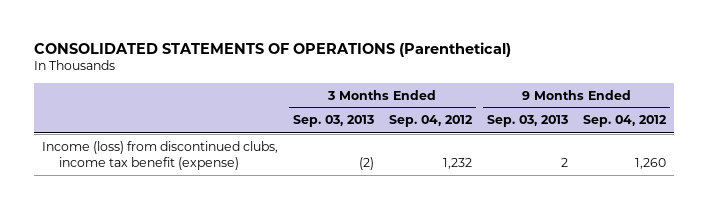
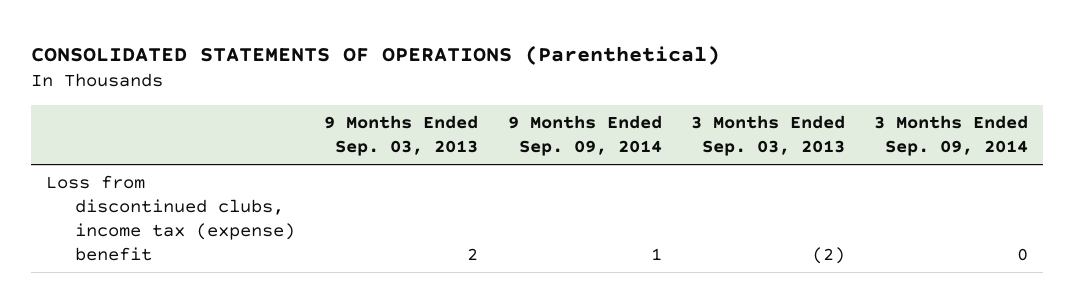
- | 3 Months Ended Sep. 03, 2013 | 3 Months Ended Sep. 04, 2012 | 9 Months Ended Sep. 03, 2013 | 9 Months Ended Sep. 04, 2012
+ | 9 Months Ended Sep. 03, 2013 | 9 Months Ended Sep. 09, 2014 | 3 Months Ended Sep. 03, 2013 | 3 Months Ended Sep. 09, 2014
- Income (loss) from discontinued clubs, income tax benefit (expense) | (2) | 1,232 | 2 | 1,260
+ Loss from discontinued clubs, income tax (expense) benefit | 2 | 1 | (2) | 0

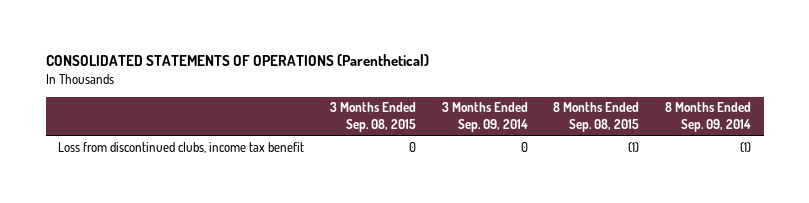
- | 9 Months Ended Sep. 03, 2013 | 9 Months Ended Sep. 09, 2014 | 3 Months Ended Sep. 03, 2013 | 3 Months Ended Sep. 09, 2014
+ | 3 Months Ended Sep. 08, 2015 | 3 Months Ended Sep. 09, 2014 | 8 Months Ended Sep. 08, 2015 | 8 Months Ended Sep. 09, 2014
- Loss from discontinued clubs, income tax (expense) benefit | 2 | 1 | (2) | 0
+ Loss from discontinued clubs, income tax benefit | 0 | 0 | (1) | (1)

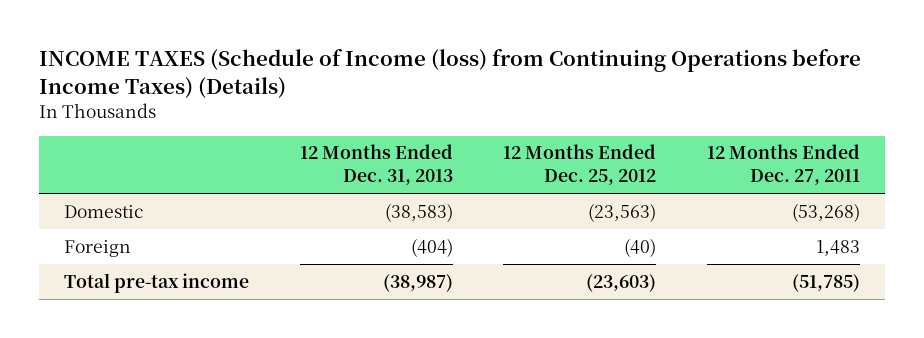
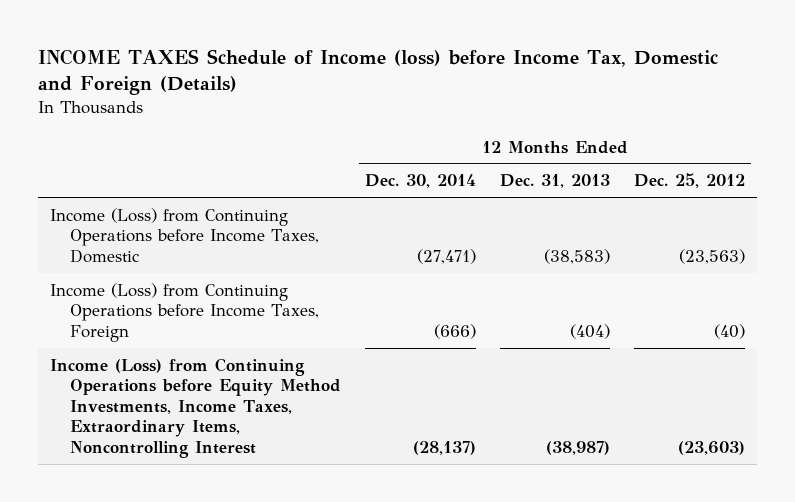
- INCOME TAXES (Schedule of Income (loss) from Continuing Operations before Income Taxes) (Details)
+ INCOME TAXES Schedule of Income (loss) before Income Tax, Domestic and Foreign (Details)
- | 12 Months Ended Dec. 31, 2013 | 12 Months Ended Dec. 25, 2012 | 12 Months Ended Dec. 27, 2011
+ | 12 Months Ended Dec. 30, 2014 | 12 Months Ended Dec. 31, 2013 | 12 Months Ended Dec. 25, 2012
- Domestic | (38,583) | (23,563) | (53,268)
- Foreign | (404) | (40) | 1,483
- Total pre-tax income | (38,987) | (23,603) | (51,785)
+ Income (Loss) from Continuing Operations before Income Taxes, Domestic | (27,471) | (38,583) | (23,563)
+ Income (Loss) from Continuing Operations before Income Taxes, Foreign | (666) | (404) | (40)
+ Income (Loss) from Continuing Operations before Equity Method Investments, Income Taxes, Extraordinary Items, Noncontrolling Interest | (28,137) | (38,987) | (23,603)

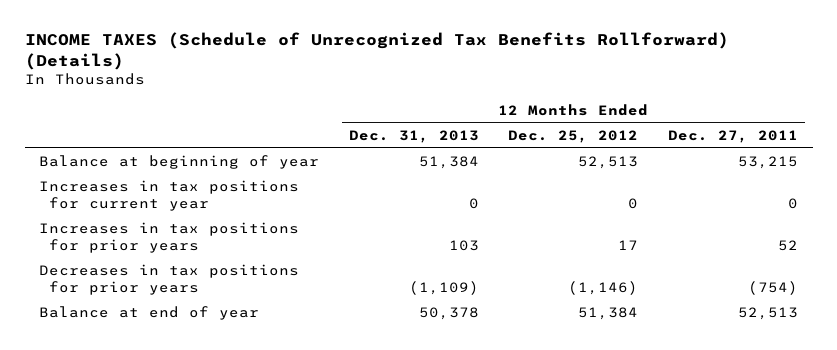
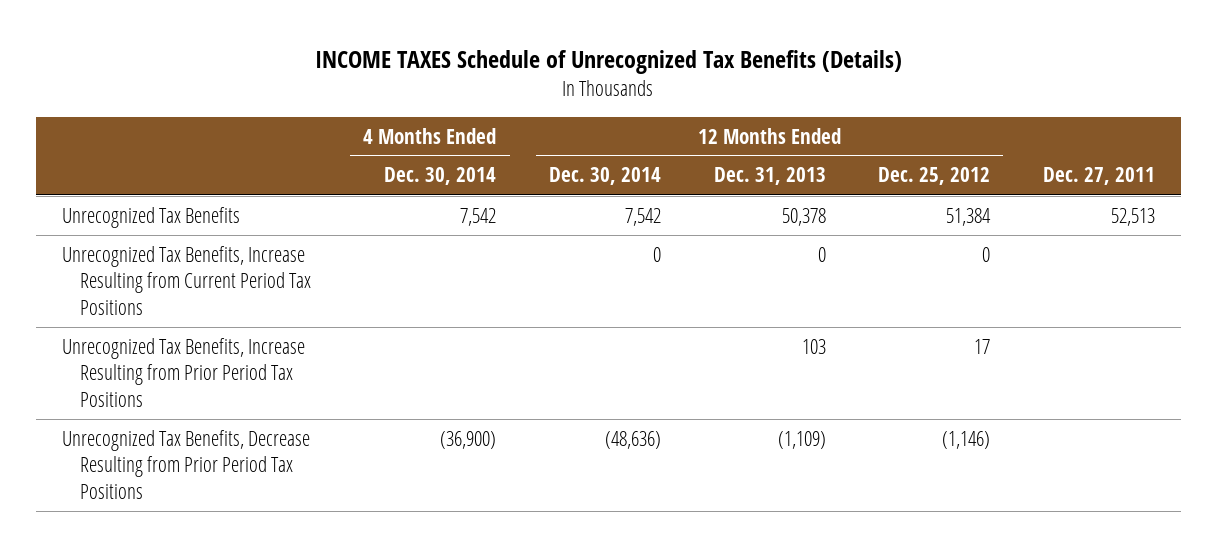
- INCOME TAXES (Schedule of Unrecognized Tax Benefits Rollforward) (Details)
+ INCOME TAXES Schedule of Unrecognized Tax Benefits (Details)
- | 12 Months Ended Dec. 31, 2013 | 12 Months Ended Dec. 25, 2012 | 12 Months Ended Dec. 27, 2011
+ | 4 Months Ended Dec. 30, 2014 | 12 Months Ended Dec. 30, 2014 | 12 Months Ended Dec. 31, 2013 | 12 Months Ended Dec. 25, 2012 | Dec. 27, 2011
- Balance at beginning of year | 51,384 | 52,513 | 53,215
- Increases in tax positions for current year | 0 | 0 | 0
- Increases in tax positions for prior years | 103 | 17 | 52
- Decreases in tax positions for prior years | (1,109) | (1,146) | (754)
- Balance at end of year | 50,378 | 51,384 | 52,513
+ Unrecognized Tax Benefits | 7,542 | 7,542 | 50,378 | 51,384 | 52,513
+ Unrecognized Tax Benefits, Increase Resulting from Current Period Tax Positions | | 0 | 0 | 0 |
+ Unrecognized Tax Benefits, Increase Resulting from Prior Period Tax Positions | | | 103 | 17 |
+ Unrecognized Tax Benefits, Decrease Resulting from Prior Period Tax Positions | (36,900) | (48,636) | (1,109) | (1,146) |

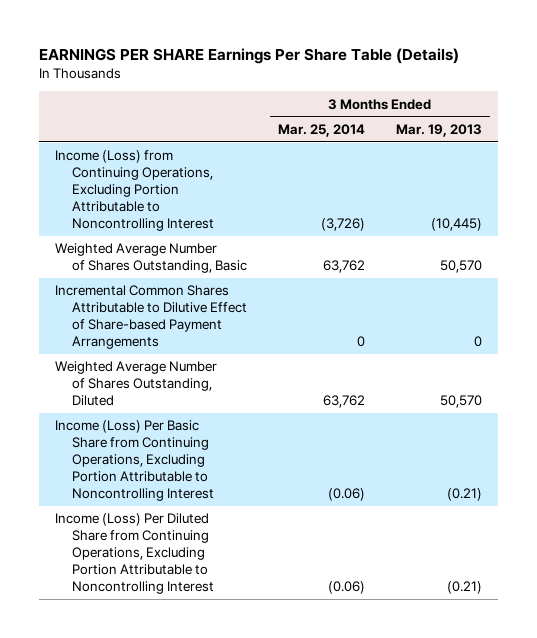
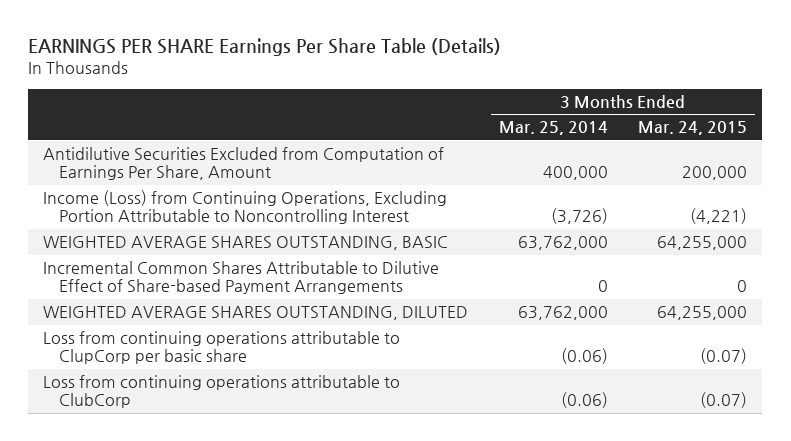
- | 3 Months Ended Mar. 25, 2014 | 3 Months Ended Mar. 19, 2013
+ | 3 Months Ended Mar. 25, 2014 | 3 Months Ended Mar. 24, 2015
+ Antidilutive Securities Excluded from Computation of Earnings Per Share, Amount | 400,000 | 200,000
- Weighted Average Number of Shares Outstanding, Basic | 63,762 | 50,570
+ WEIGHTED AVERAGE SHARES OUTSTANDING, BASIC | 63,762,000 | 64,255,000
- Weighted Average Number of Shares Outstanding, Diluted | 63,762 | 50,570
- Income (Loss) Per Basic Share from Continuing Operations, Excluding Portion Attributable to Noncontrolling Interest | (0.06) | (0.21)
- Income (Loss) Per Diluted Share from Continuing Operations, Excluding Portion Attributable to Noncontrolling Interest | (0.06) | (0.21)
+ WEIGHTED AVERAGE SHARES OUTSTANDING, DILUTED | 63,762,000 | 64,255,000
+ Loss from continuing operations attributable to ClupCorp per basic share | (0.06) | (0.07)
+ Loss from continuing operations attributable to ClubCorp | (0.06) | (0.07)

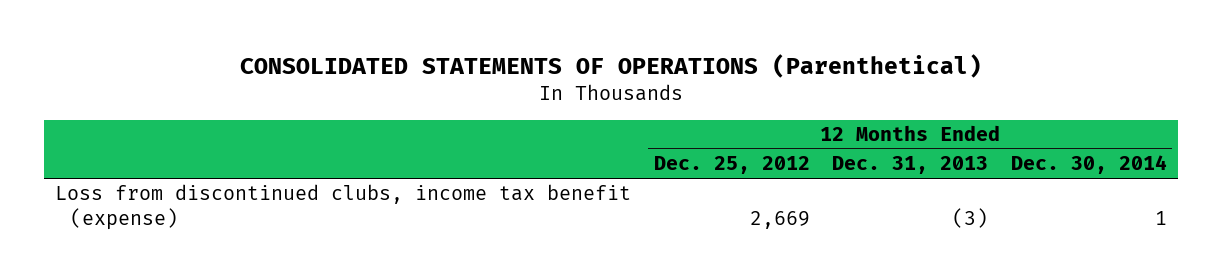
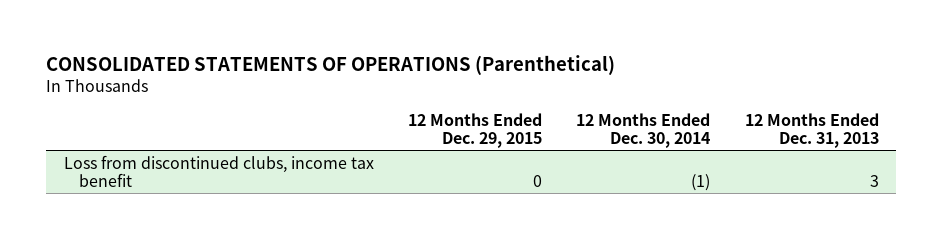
- | 12 Months Ended Dec. 25, 2012 | 12 Months Ended Dec. 31, 2013 | 12 Months Ended Dec. 30, 2014
+ | 12 Months Ended Dec. 29, 2015 | 12 Months Ended Dec. 30, 2014 | 12 Months Ended Dec. 31, 2013
- Loss from discontinued clubs, income tax benefit (expense) | 2,669 | (3) | 1
+ Loss from discontinued clubs, income tax benefit | 0 | (1) | 3

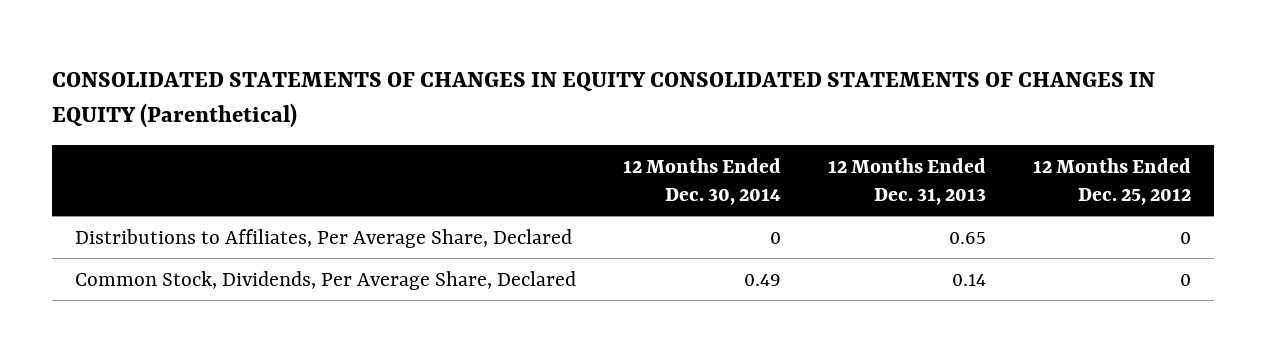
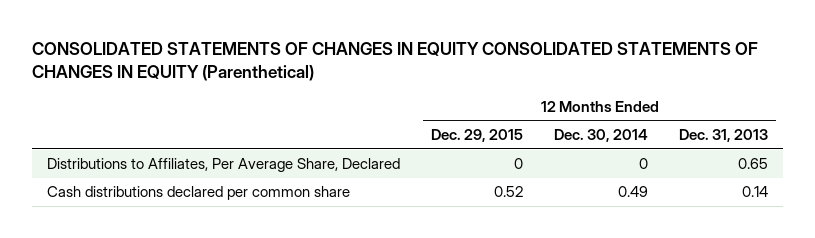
- | 12 Months Ended Dec. 30, 2014 | 12 Months Ended Dec. 31, 2013 | 12 Months Ended Dec. 25, 2012
+ | 12 Months Ended Dec. 29, 2015 | 12 Months Ended Dec. 30, 2014 | 12 Months Ended Dec. 31, 2013
- Common Stock, Dividends, Per Average Share, Declared | 0.49 | 0.14 | 0
+ Cash distributions declared per common share | 0.52 | 0.49 | 0.14

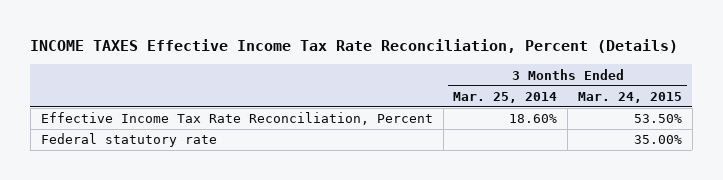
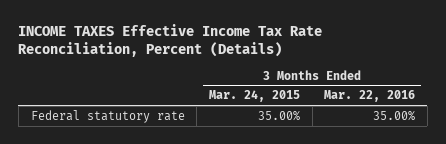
- | 3 Months Ended Mar. 25, 2014 | 3 Months Ended Mar. 24, 2015
+ | 3 Months Ended Mar. 24, 2015 | 3 Months Ended Mar. 22, 2016
- Effective Income Tax Rate Reconciliation, Percent | 18.60% | 53.50%

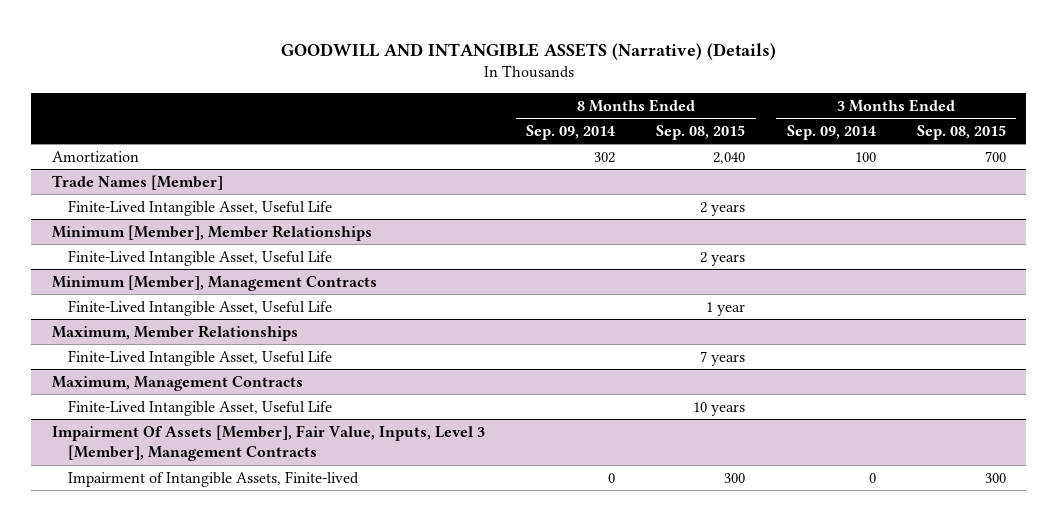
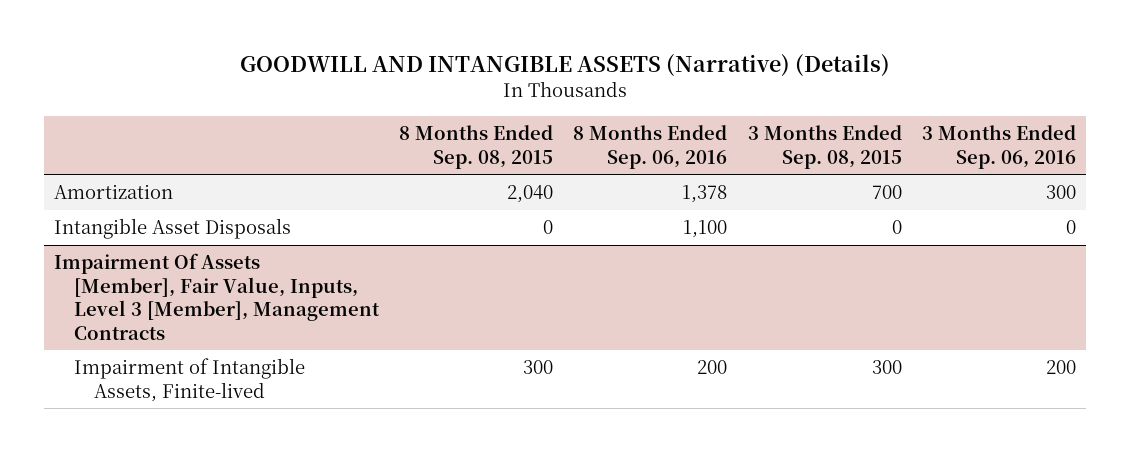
- | 8 Months Ended Sep. 09, 2014 | 8 Months Ended Sep. 08, 2015 | 3 Months Ended Sep. 09, 2014 | 3 Months Ended Sep. 08, 2015
+ | 8 Months Ended Sep. 08, 2015 | 8 Months Ended Sep. 06, 2016 | 3 Months Ended Sep. 08, 2015 | 3 Months Ended Sep. 06, 2016
- Trade Names [Member]
- Finite-Lived Intangible Asset, Useful Life | | 2 years | |
- Minimum [Member], Member Relationships
- Finite-Lived Intangible Asset, Useful Life | | 2 years | |
- Minimum [Member], Management Contracts
- Finite-Lived Intangible Asset, Useful Life | | 1 year | |
- Maximum, Member Relationships
- Finite-Lived Intangible Asset, Useful Life | | 7 years | |
- Maximum, Management Contracts
- Finite-Lived Intangible Asset, Useful Life | | 10 years | |
+ Intangible Asset Disposals | 0 | 1,100 | 0 | 0

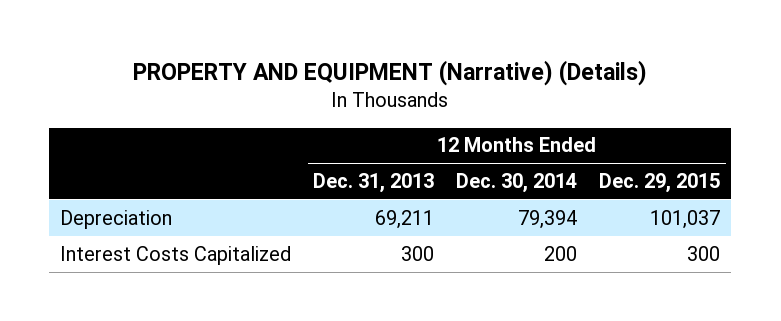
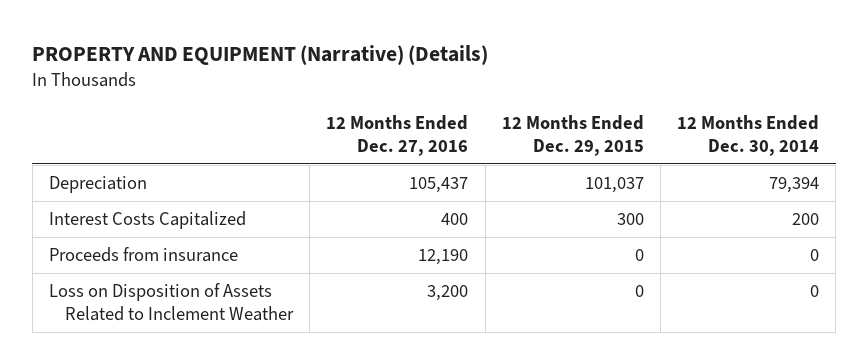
- | 12 Months Ended Dec. 31, 2013 | 12 Months Ended Dec. 30, 2014 | 12 Months Ended Dec. 29, 2015
+ | 12 Months Ended Dec. 27, 2016 | 12 Months Ended Dec. 29, 2015 | 12 Months Ended Dec. 30, 2014
+ Proceeds from insurance | 12,190 | 0 | 0
+ Loss on Disposition of Assets Related to Inclement Weather | 3,200 | 0 | 0

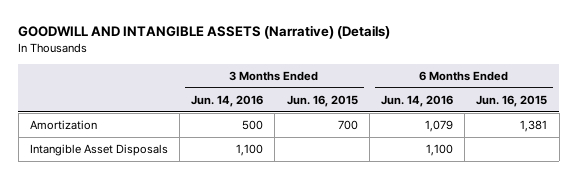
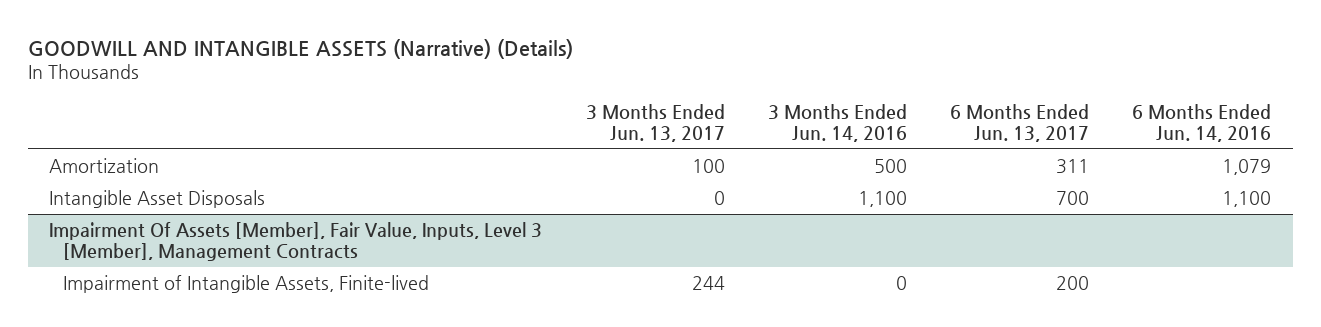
- | 3 Months Ended Jun. 14, 2016 | 3 Months Ended Jun. 16, 2015 | 6 Months Ended Jun. 14, 2016 | 6 Months Ended Jun. 16, 2015
+ | 3 Months Ended Jun. 13, 2017 | 3 Months Ended Jun. 14, 2016 | 6 Months Ended Jun. 13, 2017 | 6 Months Ended Jun. 14, 2016
+ Impairment Of Assets [Member], Fair Value, Inputs, Level 3 [Member], Management Contracts
+ Impairment of Intangible Assets, Finite-lived | 244 | 0 | 200 |

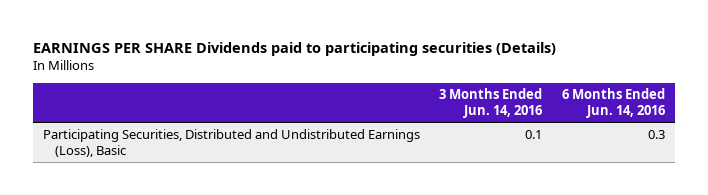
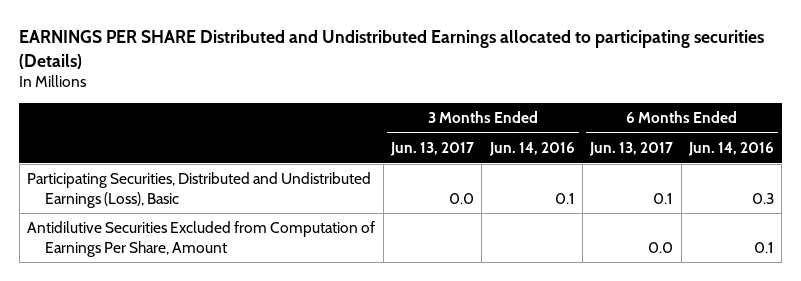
- EARNINGS PER SHARE Dividends paid to participating securities (Details)
+ EARNINGS PER SHARE Distributed and Undistributed Earnings allocated to participating securities (Details)
- | 3 Months Ended Jun. 14, 2016 | 6 Months Ended Jun. 14, 2016
+ | 3 Months Ended Jun. 13, 2017 | 3 Months Ended Jun. 14, 2016 | 6 Months Ended Jun. 13, 2017 | 6 Months Ended Jun. 14, 2016
+ Antidilutive Securities Excluded from Computation of Earnings Per Share, Amount | | | 0.0 | 0.1

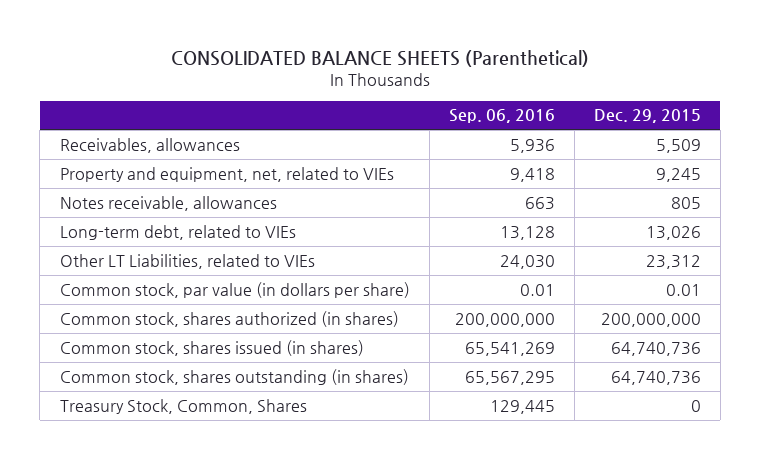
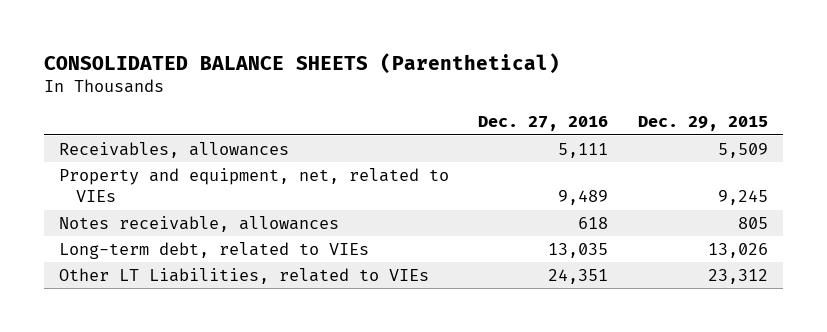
- | Sep. 06, 2016 | Dec. 29, 2015
+ | Dec. 27, 2016 | Dec. 29, 2015
- Common stock, par value (in dollars per share) | 0.01 | 0.01
- Common stock, shares authorized (in shares) | 200,000,000 | 200,000,000
- Common stock, shares issued (in shares) | 65,541,269 | 64,740,736
- Common stock, shares outstanding (in shares) | 65,567,295 | 64,740,736
- Treasury Stock, Common, Shares | 129,445 | 0

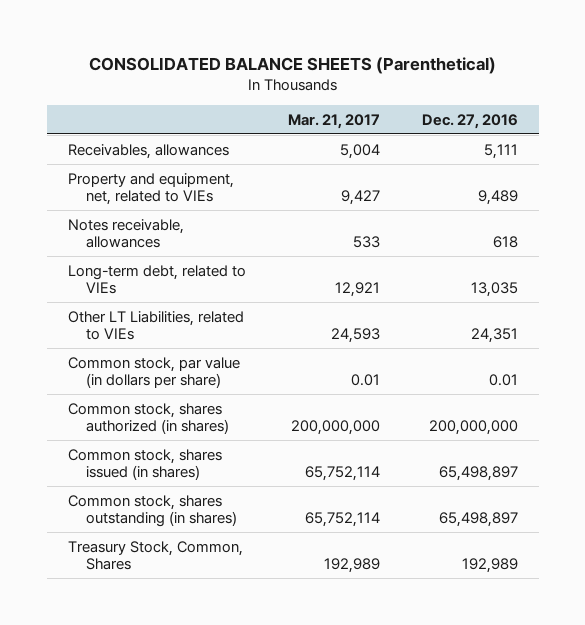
- | Dec. 27, 2016 | Dec. 29, 2015
+ | Mar. 21, 2017 | Dec. 27, 2016
+ Common stock, par value (in dollars per share) | 0.01 | 0.01
+ Common stock, shares authorized (in shares) | 200,000,000 | 200,000,000
+ Common stock, shares issued (in shares) | 65,752,114 | 65,498,897
+ Common stock, shares outstanding (in shares) | 65,752,114 | 65,498,897
+ Treasury Stock, Common, Shares | 192,989 | 192,989

